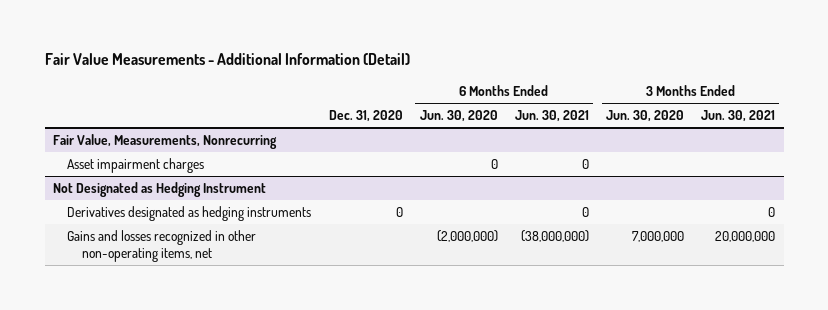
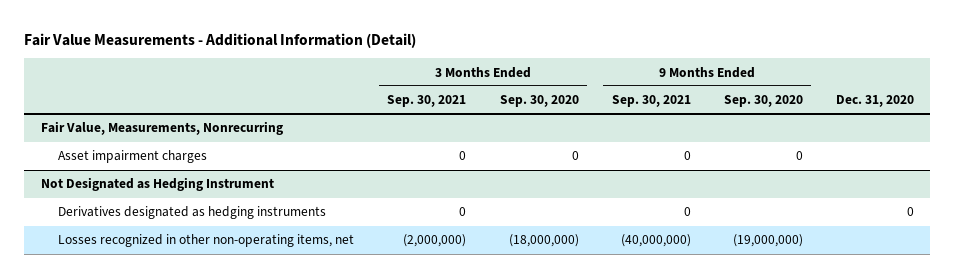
- | Dec. 31, 2020 | 6 Months Ended Jun. 30, 2020 | 6 Months Ended Jun. 30, 2021 | 3 Months Ended Jun. 30, 2020 | 3 Months Ended Jun. 30, 2021
+ | 3 Months Ended Sep. 30, 2021 | 3 Months Ended Sep. 30, 2020 | 9 Months Ended Sep. 30, 2021 | 9 Months Ended Sep. 30, 2020 | Dec. 31, 2020
@ Not Designated as Hedging Instrument
- Gains and losses recognized in other non-operating items, net | | (2,000,000) | (38,000,000) | 7,000,000 | 20,000,000
+ Losses recognized in other non-operating items, net | (2,000,000) | (18,000,000) | (40,000,000) | (19,000,000) |

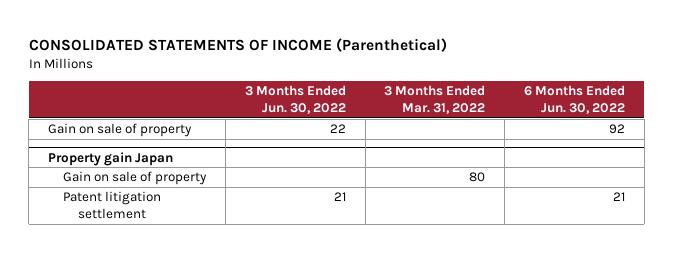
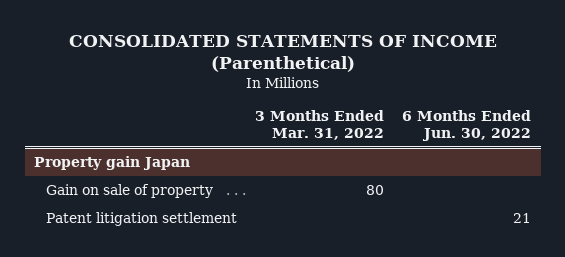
- | 3 Months Ended Jun. 30, 2022 | 3 Months Ended Mar. 31, 2022 | 6 Months Ended Jun. 30, 2022
+ | 3 Months Ended Mar. 31, 2022 | 6 Months Ended Jun. 30, 2022
- Gain on sale of property | 22 | | 92

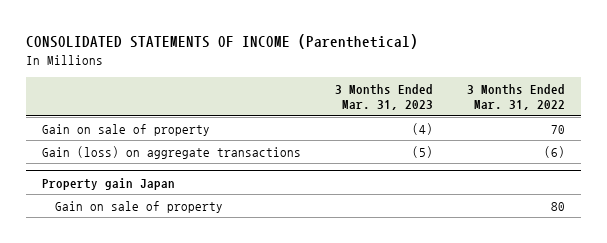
- | 3 Months Ended Mar. 31, 2022 | 6 Months Ended Jun. 30, 2022
+ | 3 Months Ended Mar. 31, 2023 | 3 Months Ended Mar. 31, 2022
+ Gain on sale of property | (4) | 70
+ Gain (loss) on aggregate transactions | (5) | (6)
@ Property gain Japan
- Patent litigation settlement | | 21

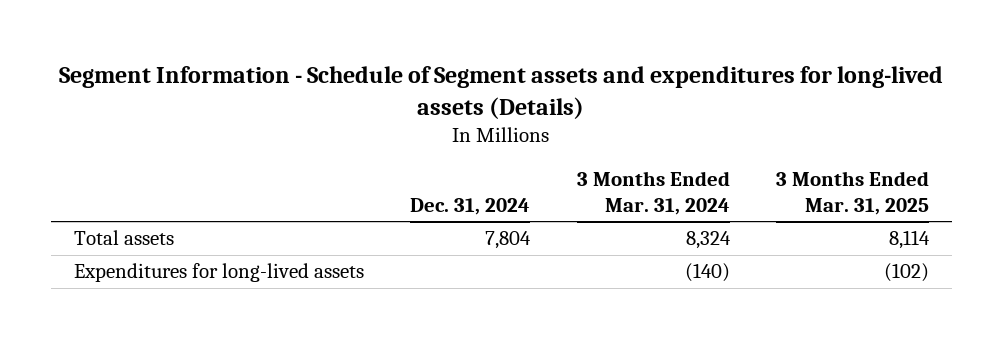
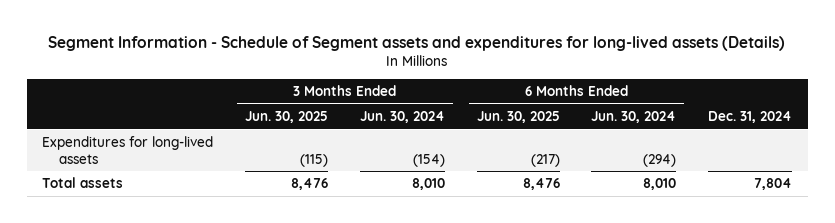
- | Dec. 31, 2024 | 3 Months Ended Mar. 31, 2024 | 3 Months Ended Mar. 31, 2025
+ | 3 Months Ended Jun. 30, 2025 | 3 Months Ended Jun. 30, 2024 | 6 Months Ended Jun. 30, 2025 | 6 Months Ended Jun. 30, 2024 | Dec. 31, 2024
moved down: Total assets | 8,476 | 8,010 | 8,476 | 8,010 | 7,804

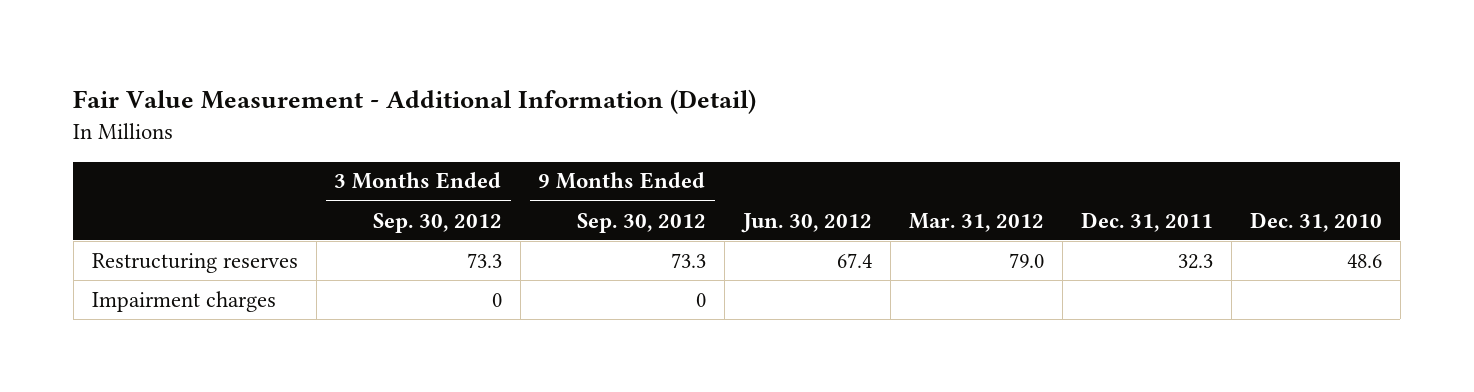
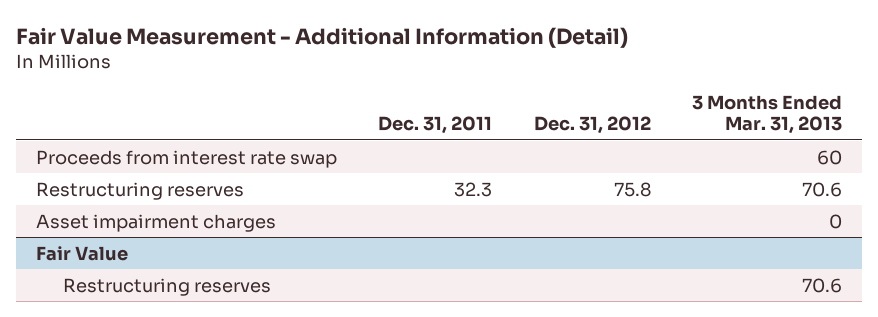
- | 3 Months Ended Sep. 30, 2012 | 9 Months Ended Sep. 30, 2012 | Jun. 30, 2012 | Mar. 31, 2012 | Dec. 31, 2011 | Dec. 31, 2010
+ | Dec. 31, 2011 | Dec. 31, 2012 | 3 Months Ended Mar. 31, 2013
+ Proceeds from interest rate swap | | | 60
- Impairment charges | 0 | 0 | | | |
+ Asset impairment charges | | | 0
+ Fair Value
+ Restructuring reserves | | | 70.6

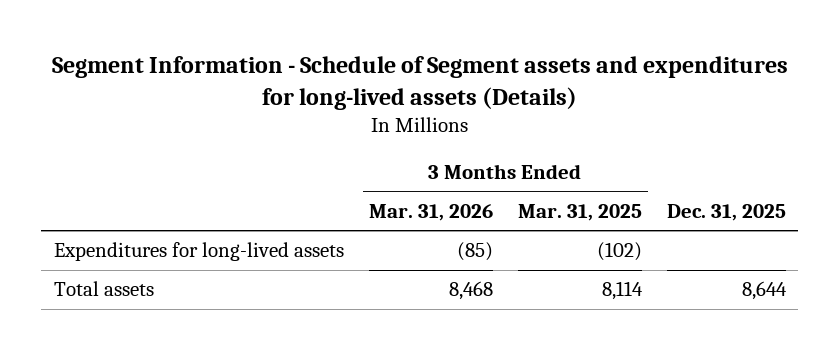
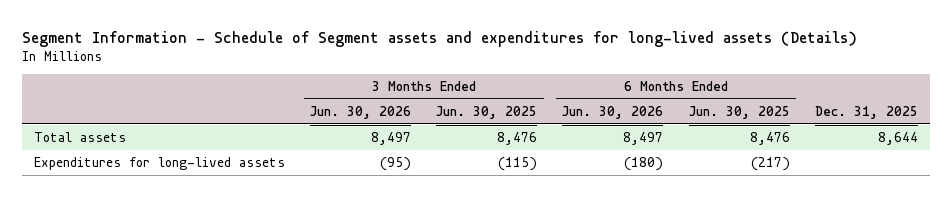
- | 3 Months Ended Mar. 31, 2026 | 3 Months Ended Mar. 31, 2025 | Dec. 31, 2025
+ | 3 Months Ended Jun. 30, 2026 | 3 Months Ended Jun. 30, 2025 | 6 Months Ended Jun. 30, 2026 | 6 Months Ended Jun. 30, 2025 | Dec. 31, 2025
moved down: Expenditures for long-lived assets | (95) | (115) | (180) | (217) |

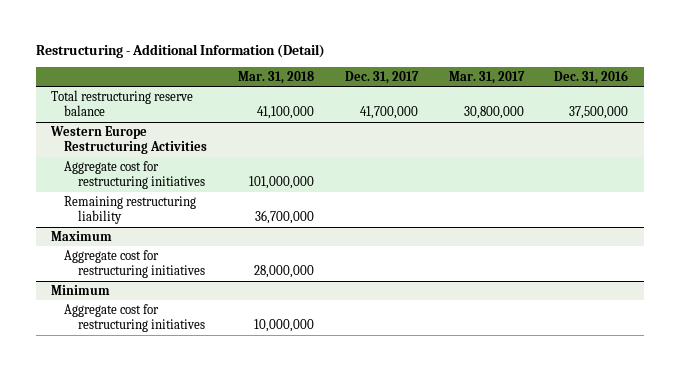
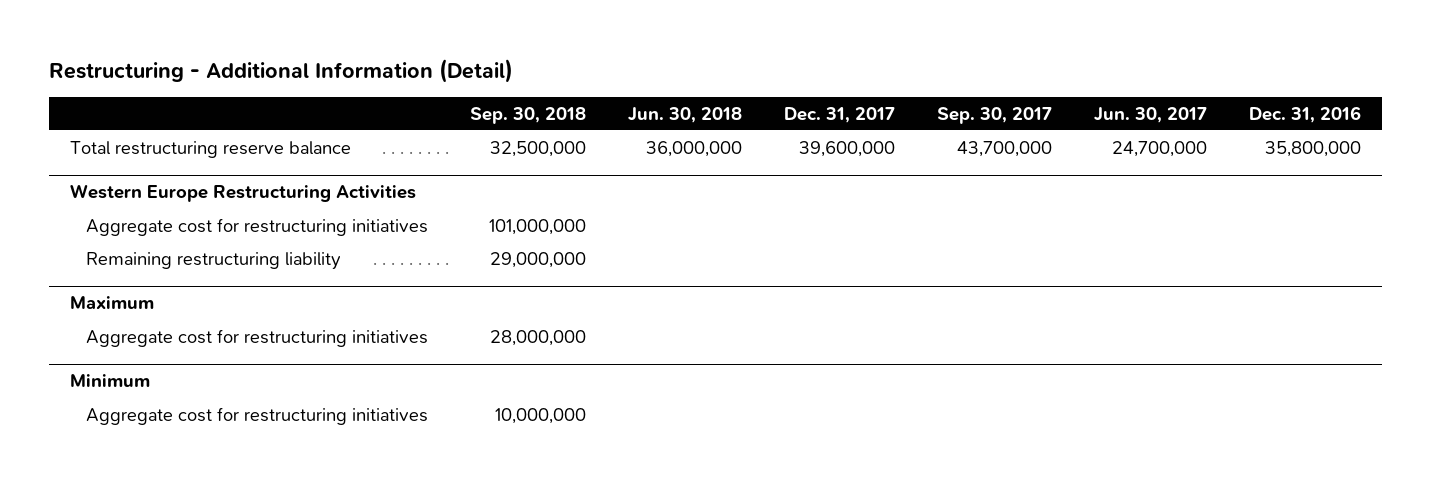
- | Mar. 31, 2018 | Dec. 31, 2017 | Mar. 31, 2017 | Dec. 31, 2016
+ | Sep. 30, 2018 | Jun. 30, 2018 | Dec. 31, 2017 | Sep. 30, 2017 | Jun. 30, 2017 | Dec. 31, 2016
- Total restructuring reserve balance | 41,100,000 | 41,700,000 | 30,800,000 | 37,500,000
+ Total restructuring reserve balance | 32,500,000 | 36,000,000 | 39,600,000 | 43,700,000 | 24,700,000 | 35,800,000

